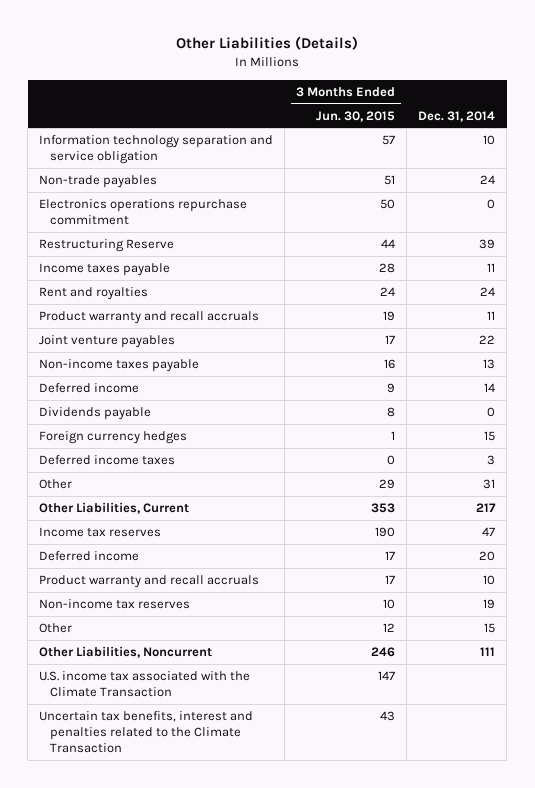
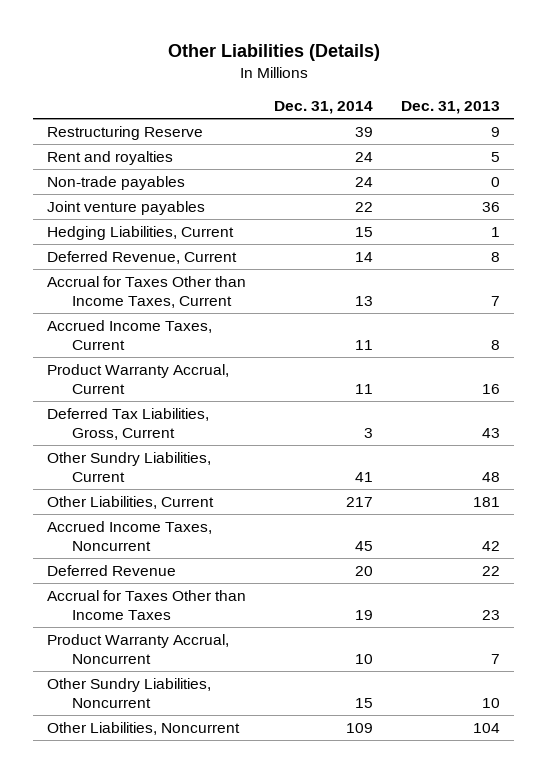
- | 3 Months Ended Jun. 30, 2015 | Dec. 31, 2014
+ | Dec. 31, 2014 | Dec. 31, 2013
- Information technology separation and service obligation | 57 | 10
- Electronics operations repurchase commitment | 50 | 0
- Income taxes payable | 28 | 11
- Product warranty and recall accruals | 19 | 11
moved down: Non-trade payables | 24 | 0
- Non-income taxes payable | 16 | 13
- Deferred income | 9 | 14
- Dividends payable | 8 | 0
- Foreign currency hedges | 1 | 15
- Deferred income taxes | 0 | 3
- Other | 29 | 31
+ Hedging Liabilities, Current | 15 | 1
+ Deferred Revenue, Current | 14 | 8
+ Accrual for Taxes Other than Income Taxes, Current | 13 | 7
+ Accrued Income Taxes, Current | 11 | 8
+ Product Warranty Accrual, Current | 11 | 16
+ Deferred Tax Liabilities, Gross, Current | 3 | 43
+ Other Sundry Liabilities, Current | 41 | 48
- Income tax reserves | 190 | 47
- Deferred income | 17 | 20
- Product warranty and recall accruals | 17 | 10
- Non-income tax reserves | 10 | 19
- Other | 12 | 15
- Other Liabilities, Noncurrent | 246 | 111
- U.S. income tax associated with the Climate Transaction | 147 |
- Uncertain tax benefits, interest and penalties related to the Climate Transaction | 43 |
+ Accrued Income Taxes, Noncurrent | 45 | 42
+ Deferred Revenue | 20 | 22
+ Accrual for Taxes Other than Income Taxes | 19 | 23
+ Product Warranty Accrual, Noncurrent | 10 | 7
+ Other Sundry Liabilities, Noncurrent | 15 | 10
+ Other Liabilities, Noncurrent | 109 | 104

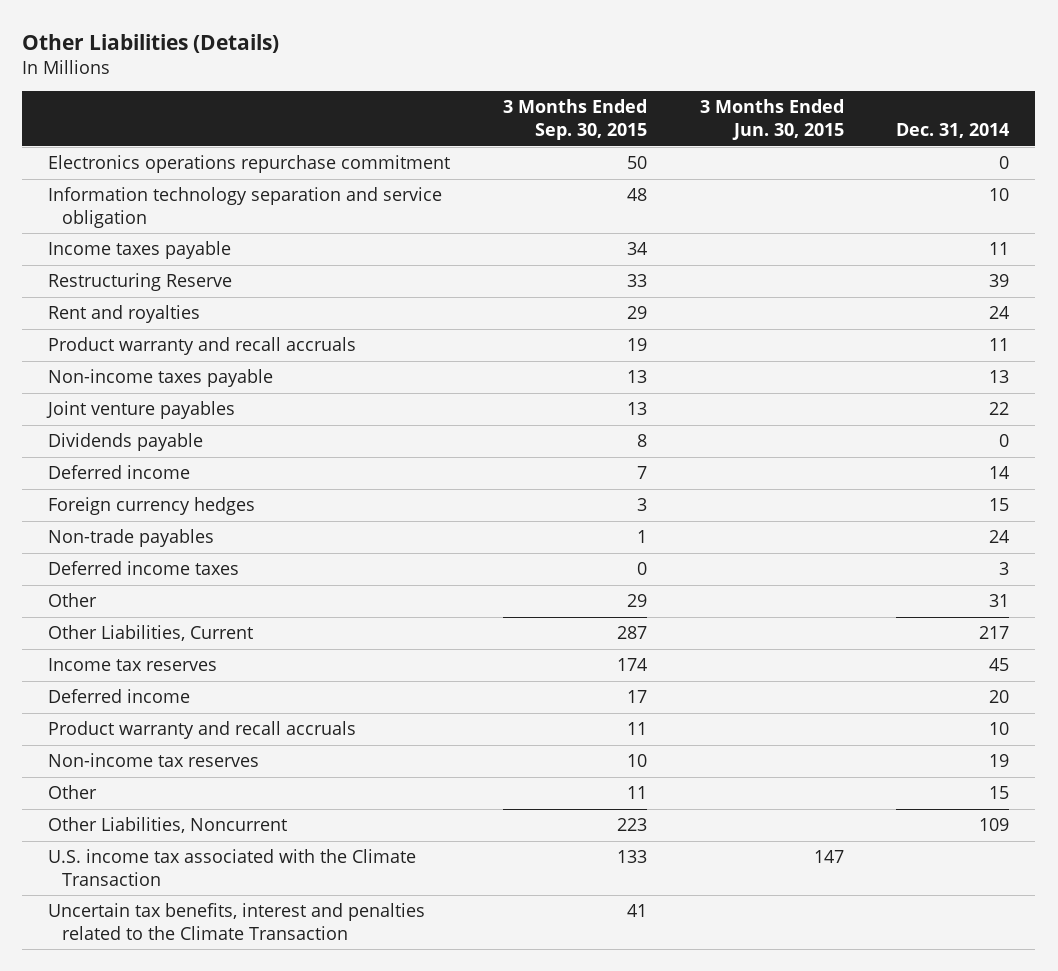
- | Dec. 31, 2014 | Dec. 31, 2013
+ | 3 Months Ended Sep. 30, 2015 | 3 Months Ended Jun. 30, 2015 | Dec. 31, 2014
+ Electronics operations repurchase commitment | 50 | | 0
+ Information technology separation and service obligation | 48 | | 10
+ Income taxes payable | 34 | | 11
+ Product warranty and recall accruals | 19 | | 11
+ Non-income taxes payable | 13 | | 13
- Hedging Liabilities, Current | 15 | 1
- Deferred Revenue, Current | 14 | 8
- Accrual for Taxes Other than Income Taxes, Current | 13 | 7
- Accrued Income Taxes, Current | 11 | 8
- Product Warranty Accrual, Current | 11 | 16
- Deferred Tax Liabilities, Gross, Current | 3 | 43
- Other Sundry Liabilities, Current | 41 | 48
+ Dividends payable | 8 | | 0
+ Deferred income | 7 | | 14
+ Foreign currency hedges | 3 | | 15
moved down: Non-trade payables | 1 | | 24
+ Deferred income taxes | 0 | | 3
+ Other | 29 | | 31
- Accrued Income Taxes, Noncurrent | 45 | 42
- Deferred Revenue | 20 | 22
- Accrual for Taxes Other than Income Taxes | 19 | 23
- Product Warranty Accrual, Noncurrent | 10 | 7
- Other Sundry Liabilities, Noncurrent | 15 | 10
+ Income tax reserves | 174 | | 45
+ Deferred income | 17 | | 20
+ Product warranty and recall accruals | 11 | | 10
+ Non-income tax reserves | 10 | | 19
+ Other | 11 | | 15
+ U.S. income tax associated with the Climate Transaction | 133 | 147 |
+ Uncertain tax benefits, interest and penalties related to the Climate Transaction | 41 | |

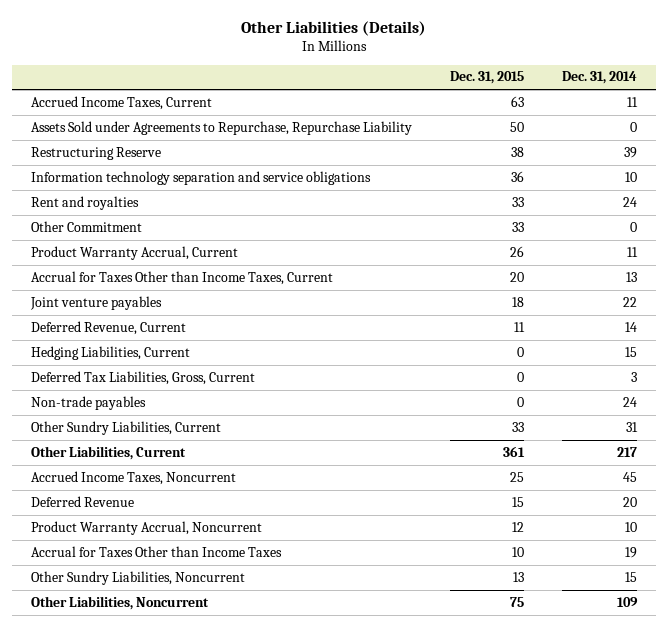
- | 3 Months Ended Sep. 30, 2015 | 3 Months Ended Jun. 30, 2015 | Dec. 31, 2014
+ | Dec. 31, 2015 | Dec. 31, 2014
- Electronics operations repurchase commitment | 50 | | 0
- Information technology separation and service obligation | 48 | | 10
- Income taxes payable | 34 | | 11
+ Accrued Income Taxes, Current | 63 | 11
+ Assets Sold under Agreements to Repurchase, Repurchase Liability | 50 | 0
+ Information technology separation and service obligations | 36 | 10
- Product warranty and recall accruals | 19 | | 11
- Non-income taxes payable | 13 | | 13
+ Other Commitment | 33 | 0
+ Product Warranty Accrual, Current | 26 | 11
+ Accrual for Taxes Other than Income Taxes, Current | 20 | 13
- Dividends payable | 8 | | 0
- Deferred income | 7 | | 14
- Foreign currency hedges | 3 | | 15
+ Deferred Revenue, Current | 11 | 14
+ Hedging Liabilities, Current | 0 | 15
+ Deferred Tax Liabilities, Gross, Current | 0 | 3
- Deferred income taxes | 0 | | 3
- Other | 29 | | 31
+ Other Sundry Liabilities, Current | 33 | 31
- Income tax reserves | 174 | | 45
- Deferred income | 17 | | 20
- Product warranty and recall accruals | 11 | | 10
- Non-income tax reserves | 10 | | 19
- Other | 11 | | 15
+ Accrued Income Taxes, Noncurrent | 25 | 45
+ Deferred Revenue | 15 | 20
+ Product Warranty Accrual, Noncurrent | 12 | 10
+ Accrual for Taxes Other than Income Taxes | 10 | 19
+ Other Sundry Liabilities, Noncurrent | 13 | 15
- U.S. income tax associated with the Climate Transaction | 133 | 147 |
- Uncertain tax benefits, interest and penalties related to the Climate Transaction | 41 | |

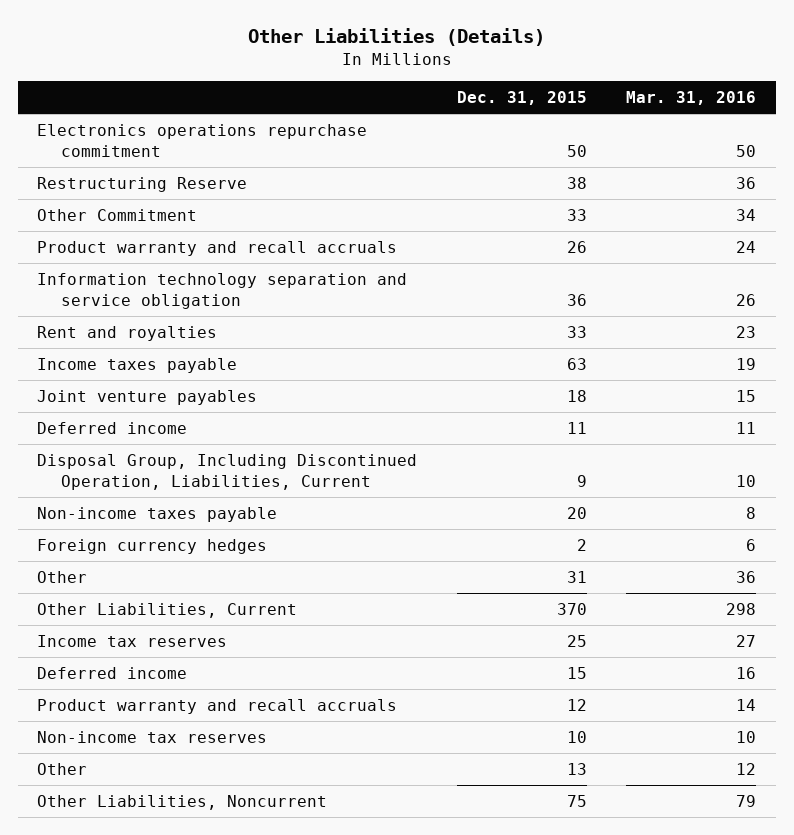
- | Dec. 31, 2015 | Dec. 31, 2014
+ | Dec. 31, 2015 | Mar. 31, 2016
- Accrued Income Taxes, Current | 63 | 11
- Assets Sold under Agreements to Repurchase, Repurchase Liability | 50 | 0
+ Electronics operations repurchase commitment | 50 | 50
- Information technology separation and service obligations | 36 | 10
- Product Warranty Accrual, Current | 26 | 11
- Accrual for Taxes Other than Income Taxes, Current | 20 | 13
+ Product warranty and recall accruals | 26 | 24
+ Information technology separation and service obligation | 36 | 26
moved down: Rent and royalties | 33 | 23
+ Income taxes payable | 63 | 19
- Deferred Revenue, Current | 11 | 14
- Hedging Liabilities, Current | 0 | 15
- Deferred Tax Liabilities, Gross, Current | 0 | 3
- Non-trade payables | 0 | 24
- Other Sundry Liabilities, Current | 33 | 31
- Other Liabilities, Current | 361 | 217
- Accrued Income Taxes, Noncurrent | 25 | 45
- Deferred Revenue | 15 | 20
- Product Warranty Accrual, Noncurrent | 12 | 10
- Accrual for Taxes Other than Income Taxes | 10 | 19
- Other Sundry Liabilities, Noncurrent | 13 | 15
+ Deferred income | 11 | 11
+ Disposal Group, Including Discontinued Operation, Liabilities, Current | 9 | 10
+ Non-income taxes payable | 20 | 8
+ Foreign currency hedges | 2 | 6
+ Other | 31 | 36
+ Other Liabilities, Current | 370 | 298
+ Income tax reserves | 25 | 27
+ Deferred income | 15 | 16
+ Product warranty and recall accruals | 12 | 14
+ Non-income tax reserves | 10 | 10
+ Other | 13 | 12

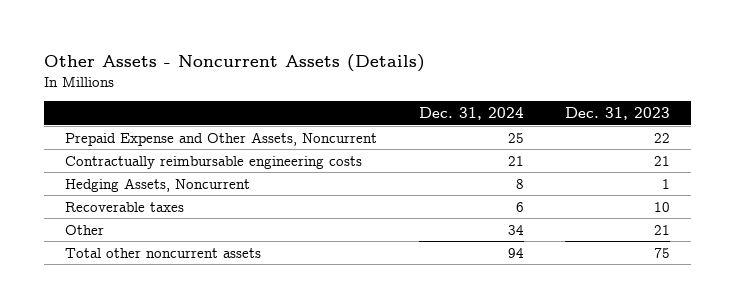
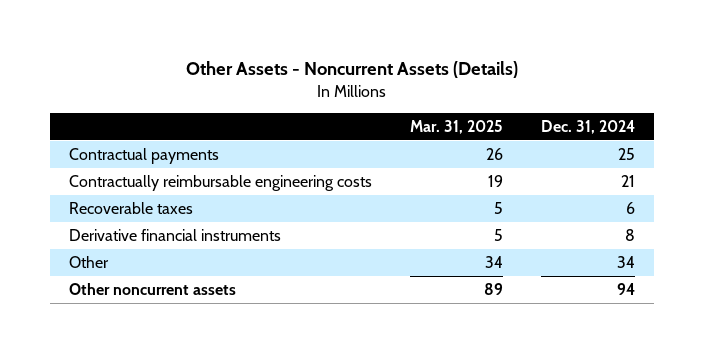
- | Dec. 31, 2024 | Dec. 31, 2023
+ | Mar. 31, 2025 | Dec. 31, 2024
- Prepaid Expense and Other Assets, Noncurrent | 25 | 22
+ Contractual payments | 26 | 25
- Hedging Assets, Noncurrent | 8 | 1
+ Derivative financial instruments | 5 | 8
- Total other noncurrent assets | 94 | 75
+ Other noncurrent assets | 89 | 94

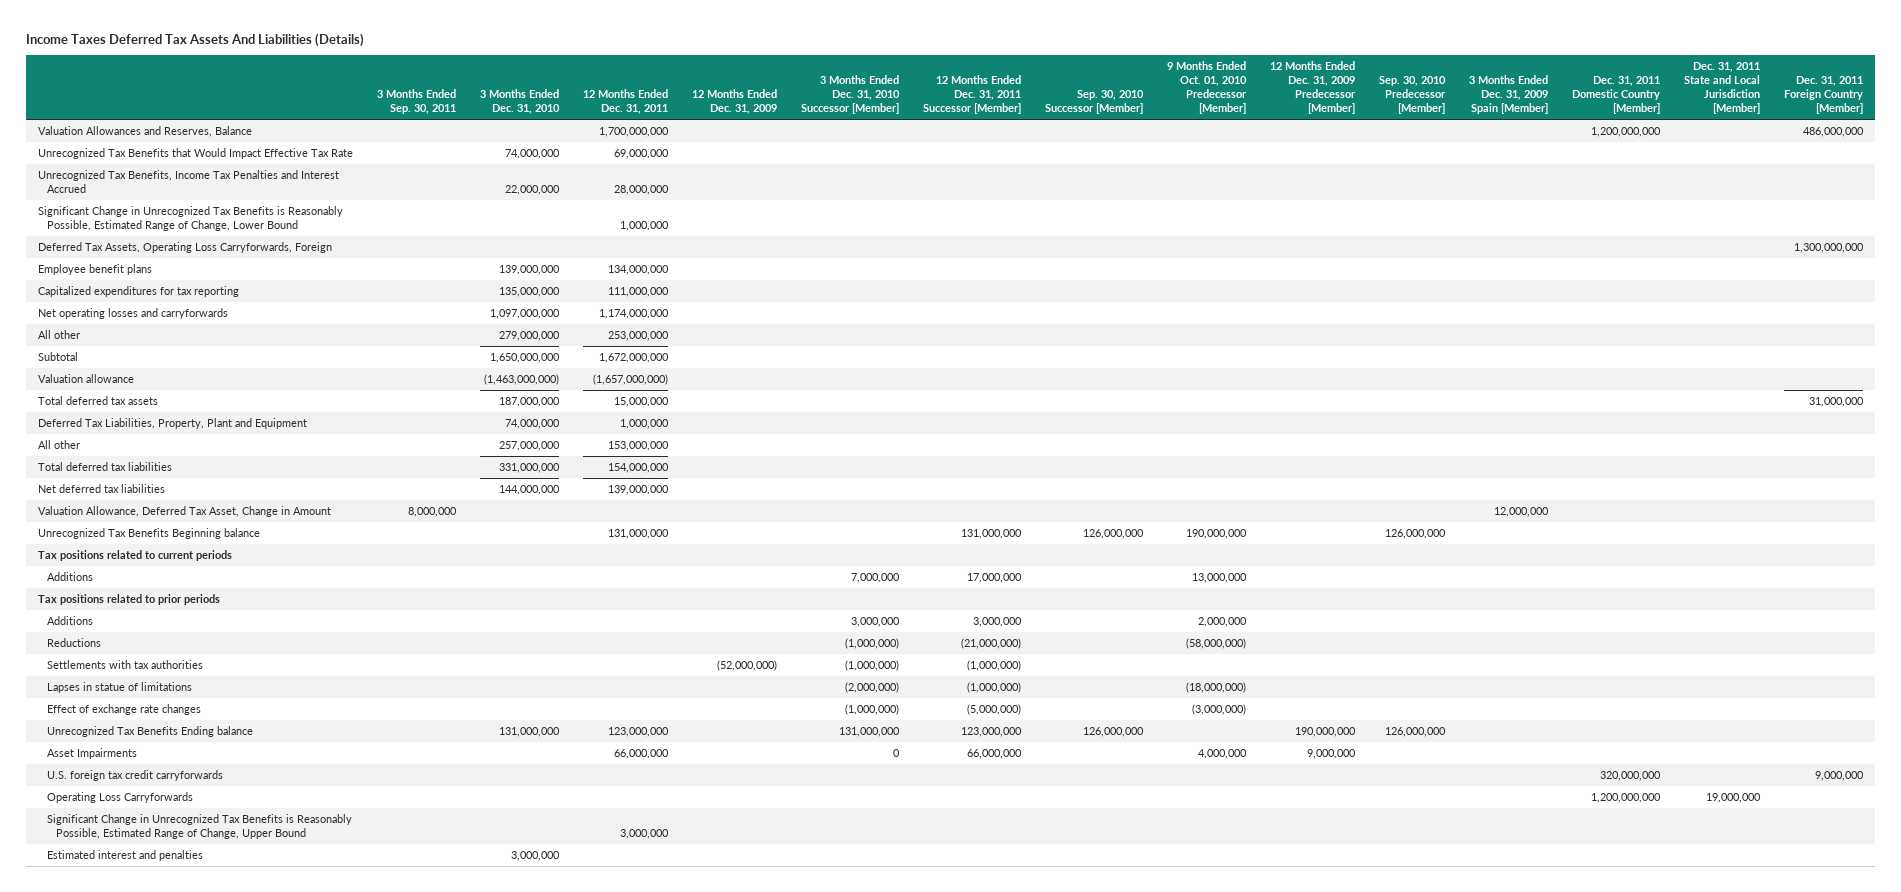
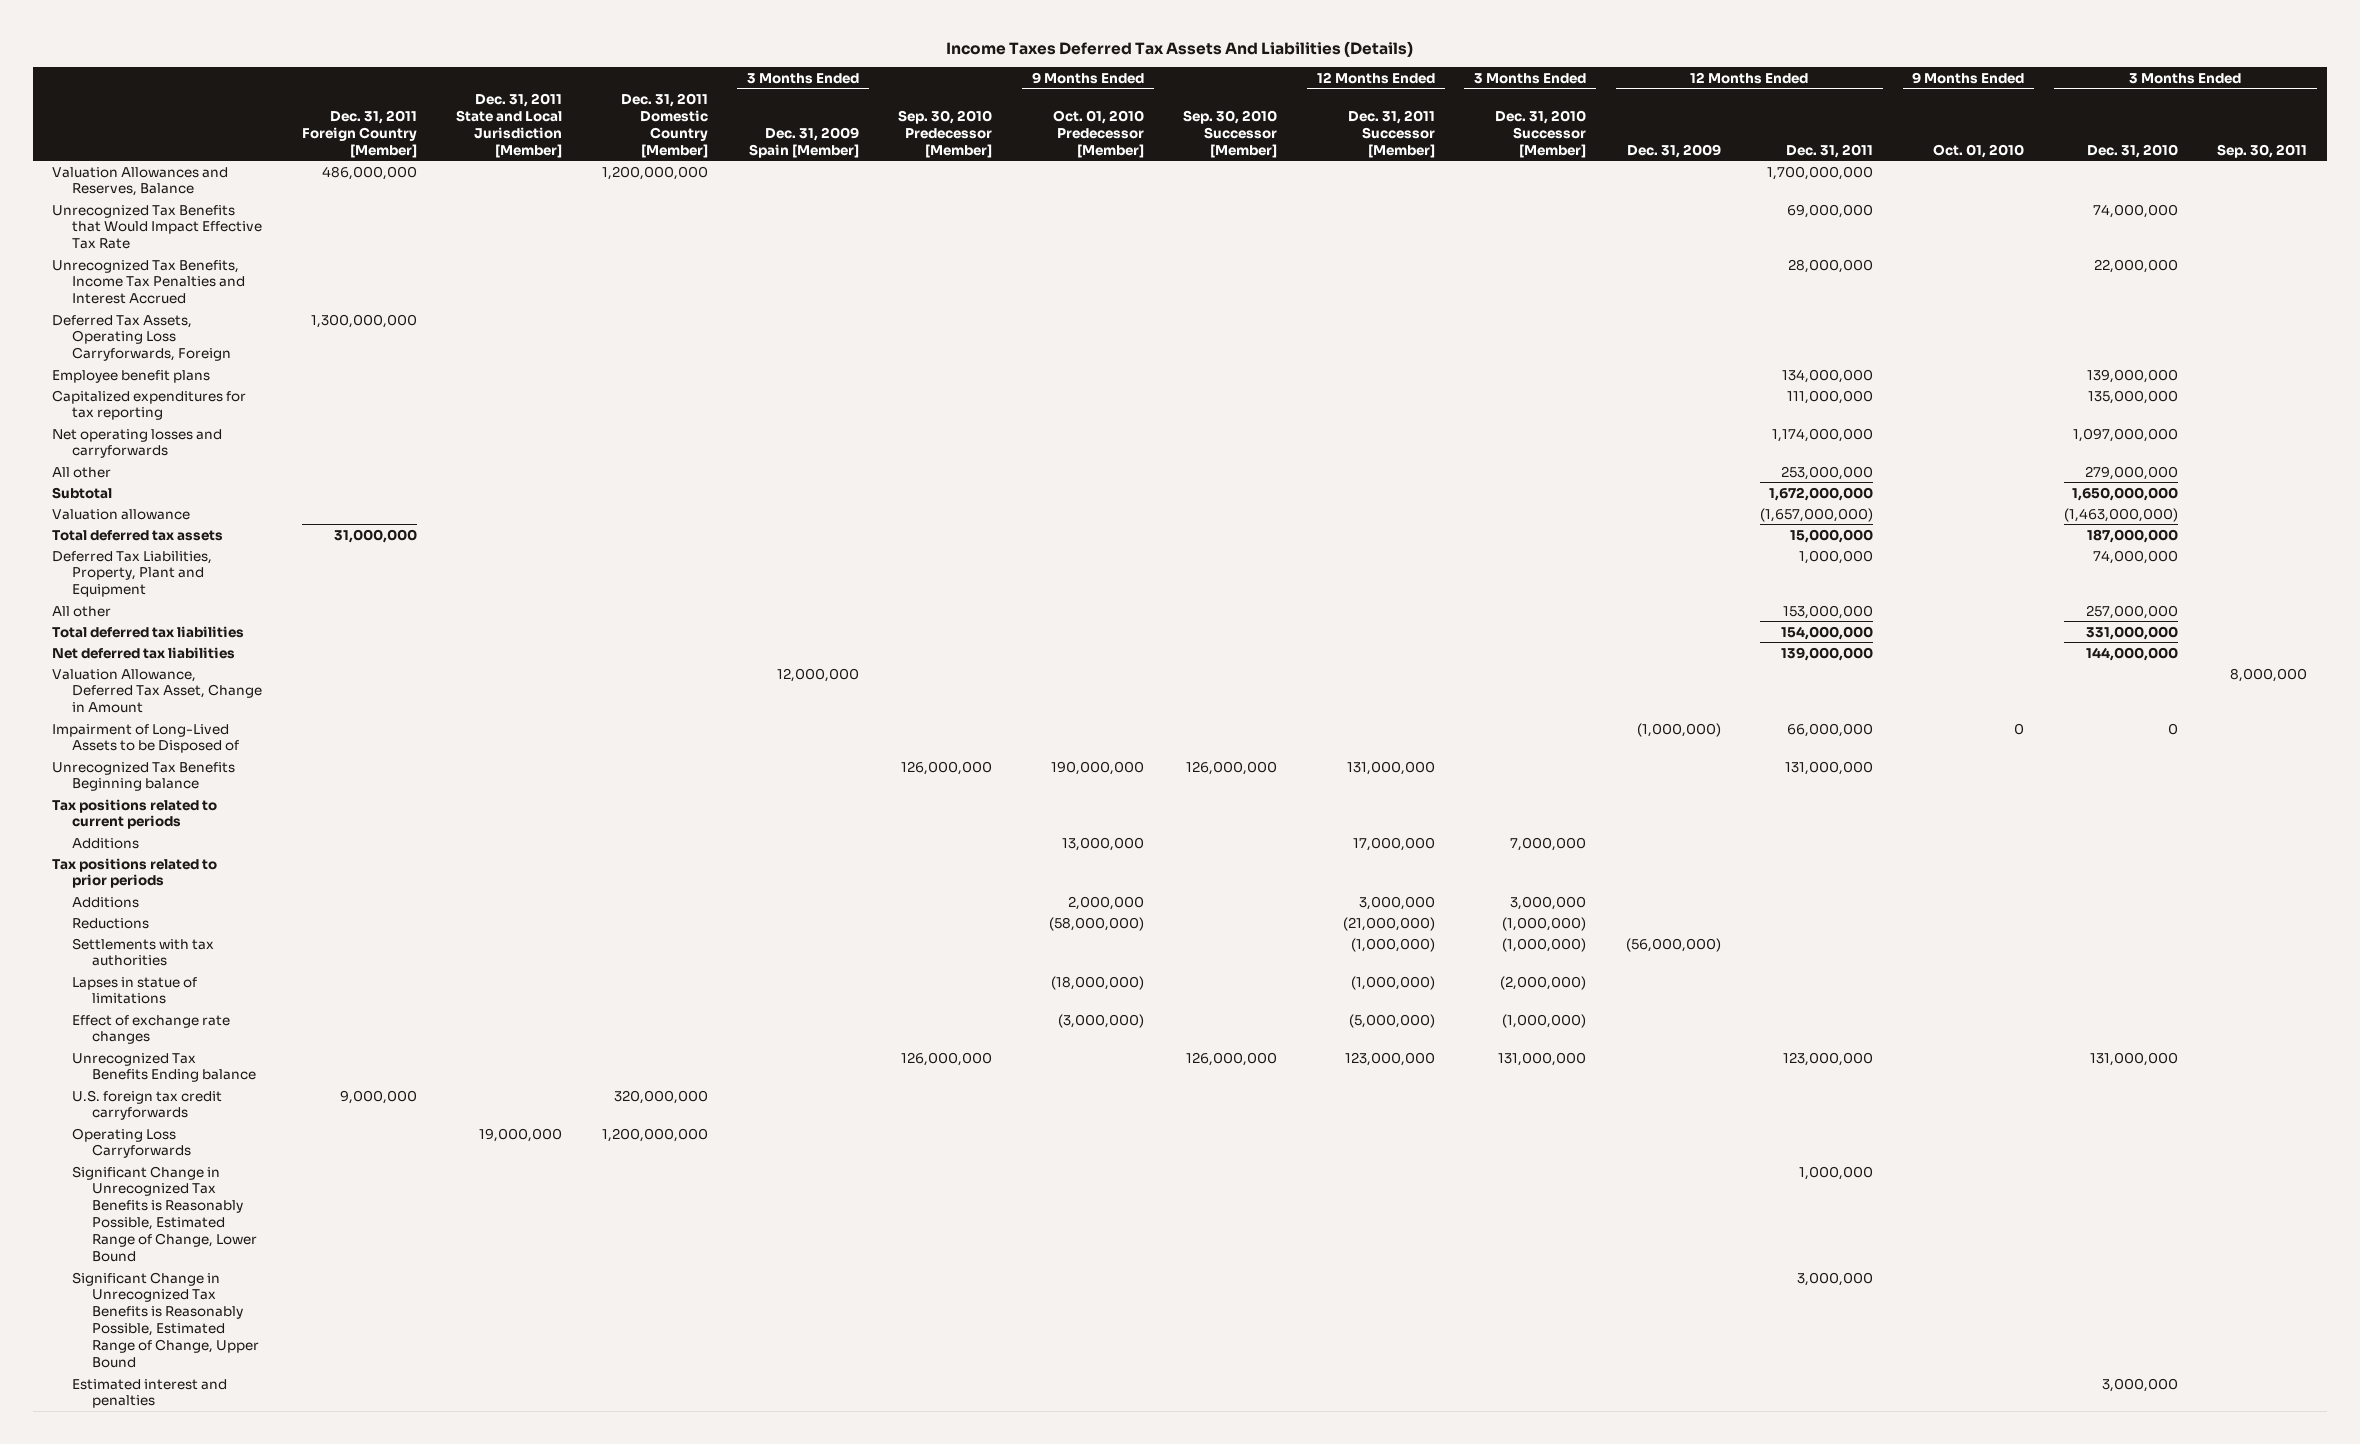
- | 3 Months Ended Sep. 30, 2011 | 3 Months Ended Dec. 31, 2010 | 12 Months Ended Dec. 31, 2011 | 12 Months Ended Dec. 31, 2009 | 3 Months Ended Dec. 31, 2010 Successor [Member] | 12 Months Ended Dec. 31, 2011 Successor [Member] | Sep. 30, 2010 Successor [Member] | 9 Months Ended Oct. 01, 2010 Predecessor [Member] | 12 Months Ended Dec. 31, 2009 Predecessor [Member] | Sep. 30, 2010 Predecessor [Member] | 3 Months Ended Dec. 31, 2009 Spain [Member] | Dec. 31, 2011 Domestic Country [Member] | Dec. 31, 2011 State and Local Jurisdiction [Member] | Dec. 31, 2011 Foreign Country [Member]
+ | Dec. 31, 2011 Foreign Country [Member] | Dec. 31, 2011 State and Local Jurisdiction [Member] | Dec. 31, 2011 Domestic Country [Member] | 3 Months Ended Dec. 31, 2009 Spain [Member] | Sep. 30, 2010 Predecessor [Member] | 9 Months Ended Oct. 01, 2010 Predecessor [Member] | Sep. 30, 2010 Successor [Member] | 12 Months Ended Dec. 31, 2011 Successor [Member] | 3 Months Ended Dec. 31, 2010 Successor [Member] | 12 Months Ended Dec. 31, 2009 | 12 Months Ended Dec. 31, 2011 | 9 Months Ended Oct. 01, 2010 | 3 Months Ended Dec. 31, 2010 | 3 Months Ended Sep. 30, 2011
+ Impairment of Long-Lived Assets to be Disposed of | | | | | | | | | | (1,000,000) | 66,000,000 | 0 | 0 |
- Settlements with tax authorities | | | | (52,000,000) | (1,000,000) | (1,000,000) | | | | | | | |
+ Settlements with tax authorities | | | | | | | | (1,000,000) | (1,000,000) | (56,000,000) | | | |
- Asset Impairments | | | 66,000,000 | | 0 | 66,000,000 | | 4,000,000 | 9,000,000 | | | | |
moved down: Significant Change in Unrecognized Tax Benefits is Reasonably Possible, Estimated Range of Change, Lower Bound | | | | | | | | | | | 1,000,000 | | |

